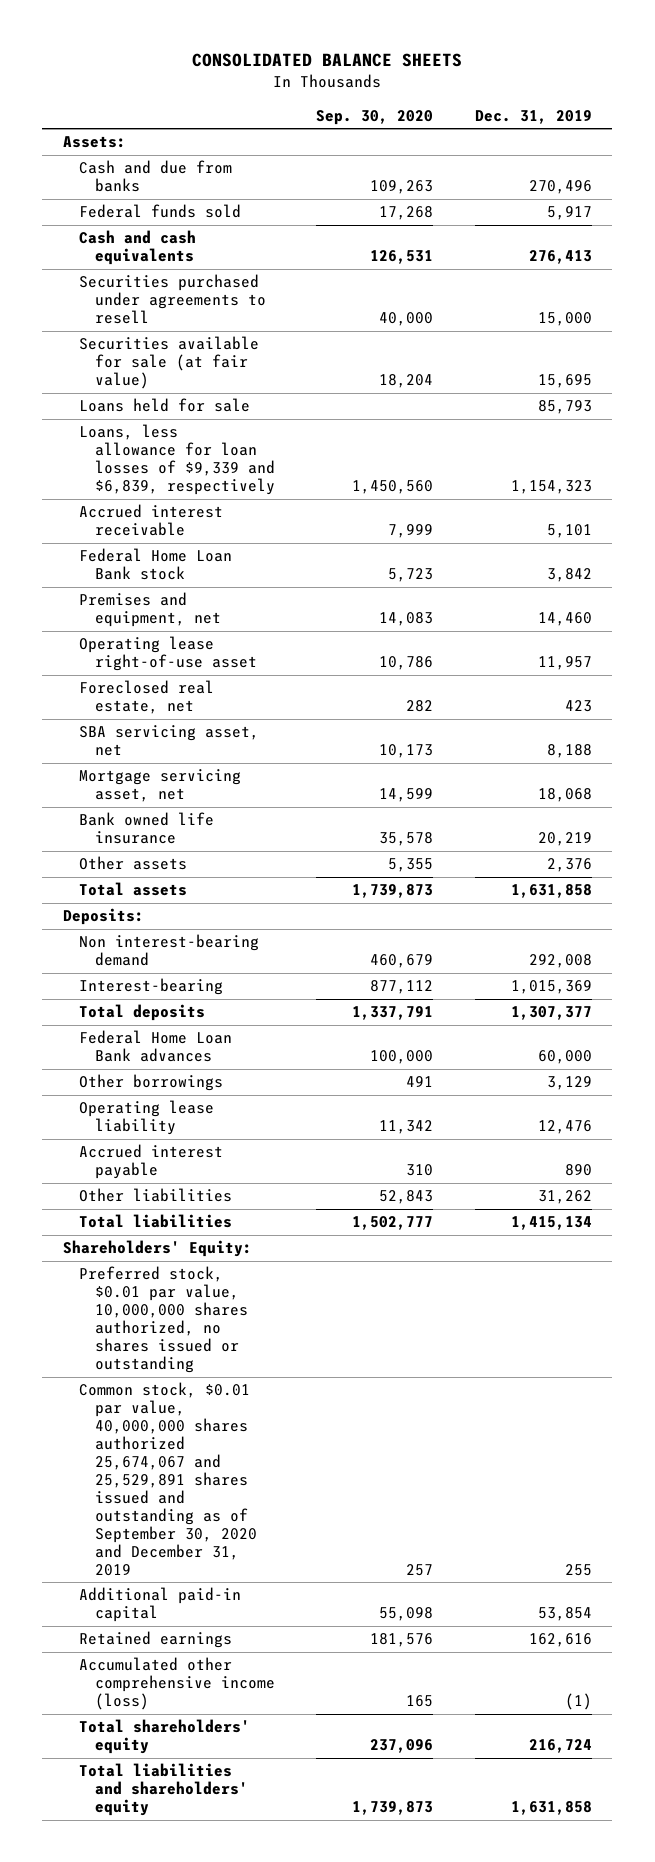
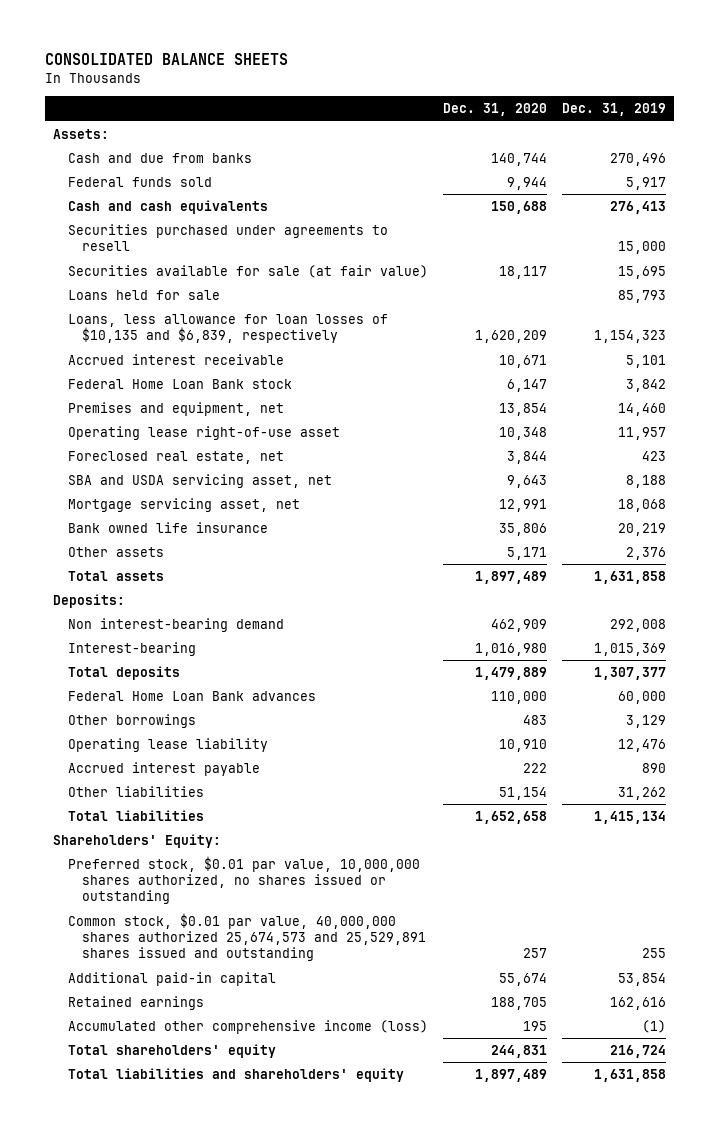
- | Sep. 30, 2020 | Dec. 31, 2019
+ | Dec. 31, 2020 | Dec. 31, 2019
- Loans, less allowance for loan losses of $9,339 and $6,839, respectively | 1,450,560 | 1,154,323
+ Loans, less allowance for loan losses of $10,135 and $6,839, respectively | 1,620,209 | 1,154,323
- SBA servicing asset, net | 10,173 | 8,188
+ SBA and USDA servicing asset, net | 9,643 | 8,188
- Common stock, $0.01 par value, 40,000,000 shares authorized 25,674,067 and 25,529,891 shares issued and outstanding as of September 30, 2020 and December 31, 2019 | 257 | 255
+ Common stock, $0.01 par value, 40,000,000 shares authorized 25,674,573 and 25,529,891 shares issued and outstanding | 257 | 255

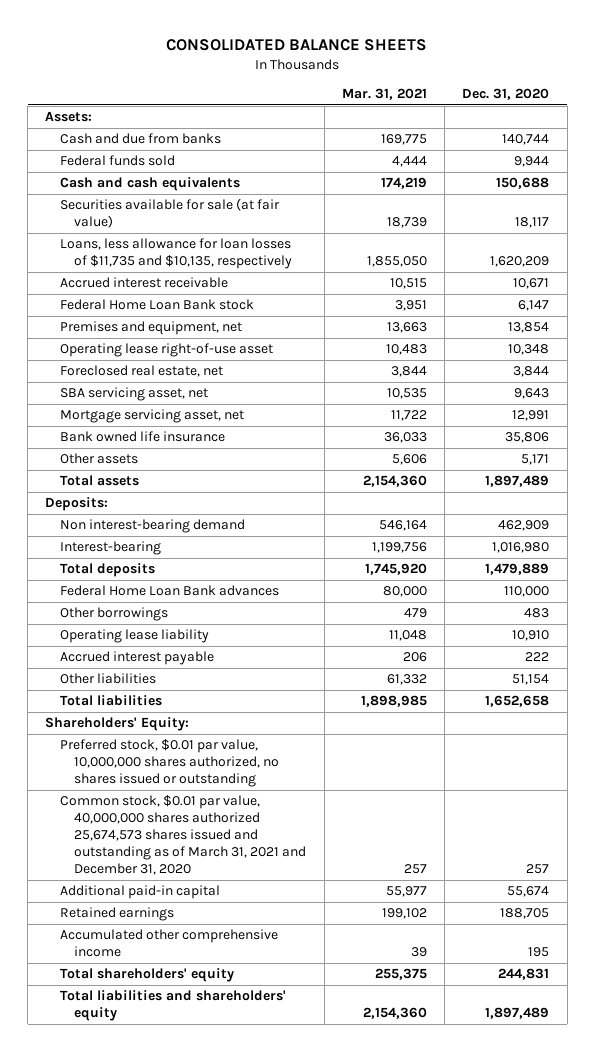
- | Dec. 31, 2020 | Dec. 31, 2019
+ | Mar. 31, 2021 | Dec. 31, 2020
- Securities purchased under agreements to resell | | 15,000
- Loans held for sale | | 85,793
- Loans, less allowance for loan losses of $10,135 and $6,839, respectively | 1,620,209 | 1,154,323
+ Loans, less allowance for loan losses of $11,735 and $10,135, respectively | 1,855,050 | 1,620,209
- SBA and USDA servicing asset, net | 9,643 | 8,188
+ SBA servicing asset, net | 10,535 | 9,643
- Common stock, $0.01 par value, 40,000,000 shares authorized 25,674,573 and 25,529,891 shares issued and outstanding | 257 | 255
+ Common stock, $0.01 par value, 40,000,000 shares authorized 25,674,573 shares issued and outstanding as of March 31, 2021 and December 31, 2020 | 257 | 257
- Accumulated other comprehensive income (loss) | 195 | (1)
+ Accumulated other comprehensive income | 39 | 195

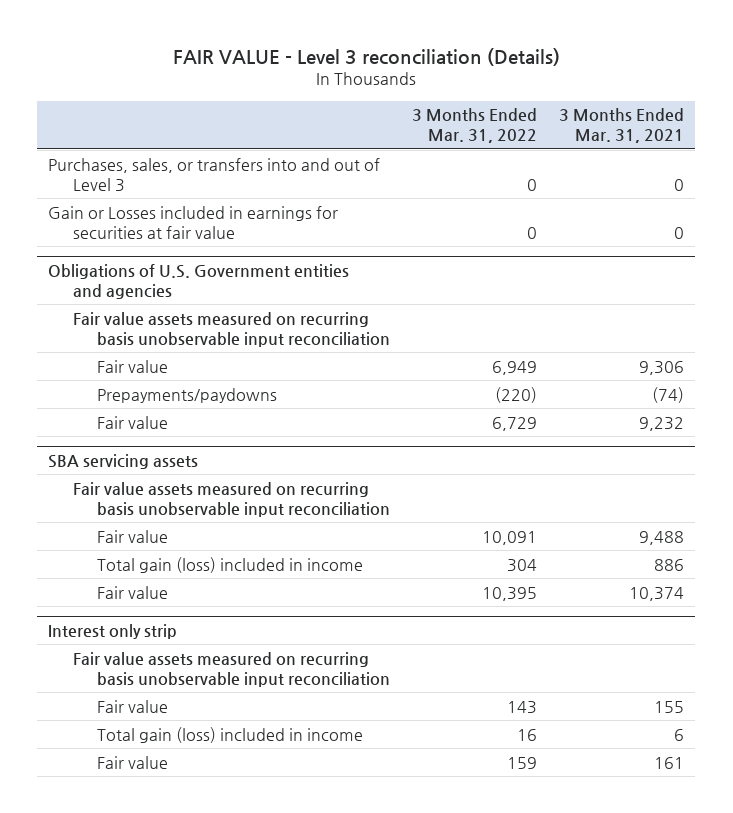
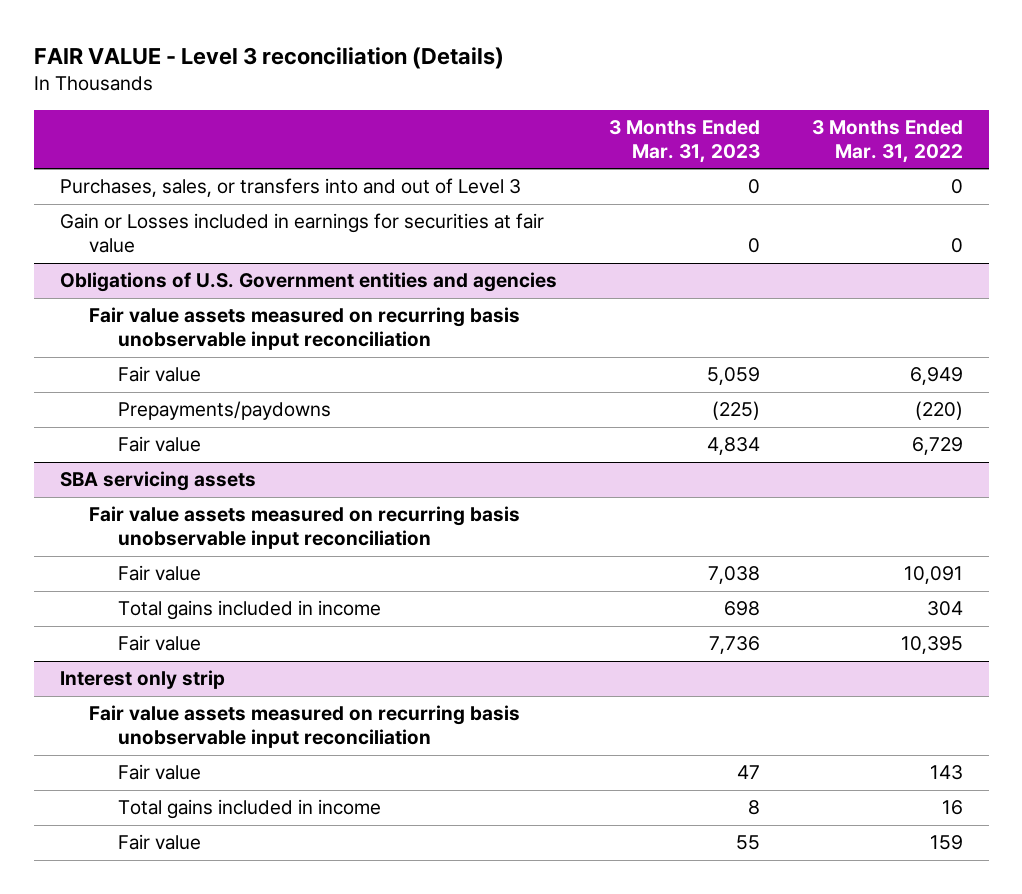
- | 3 Months Ended Mar. 31, 2022 | 3 Months Ended Mar. 31, 2021
+ | 3 Months Ended Mar. 31, 2023 | 3 Months Ended Mar. 31, 2022
@ SBA servicing assets
- Total gain (loss) included in income | 304 | 886
+ Total gains included in income | 698 | 304
@ Interest only strip
- Total gain (loss) included in income | 16 | 6
+ Total gains included in income | 8 | 16

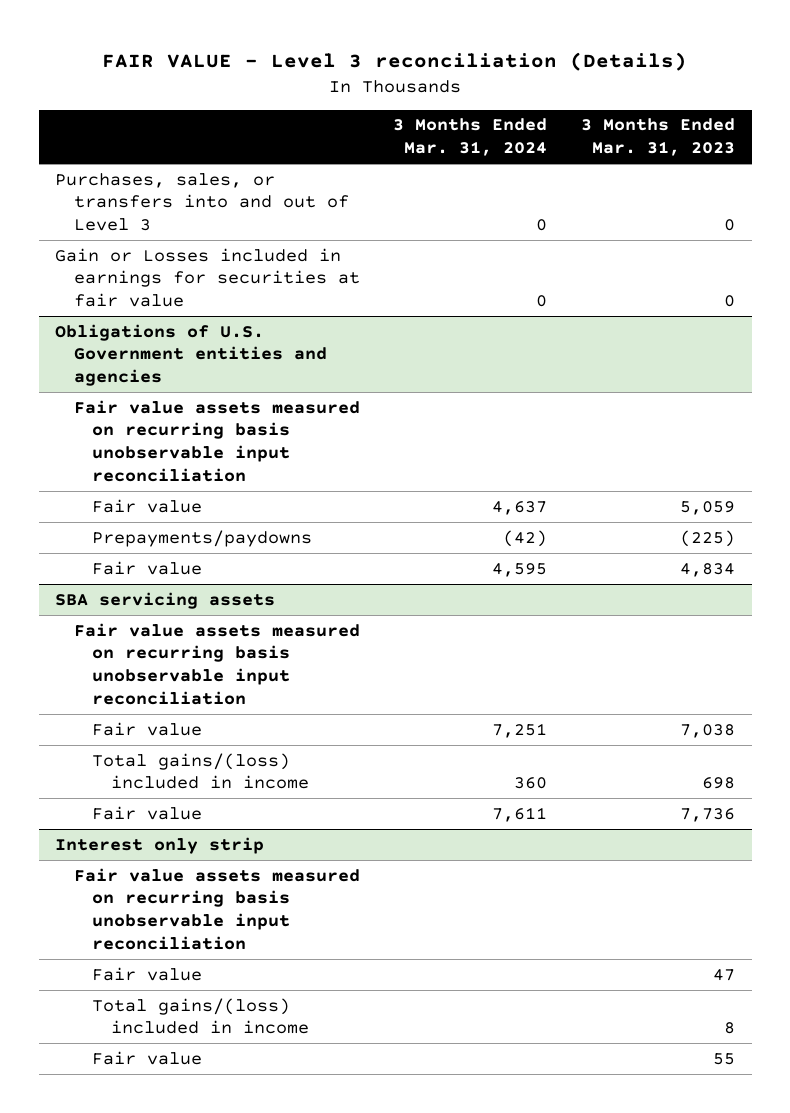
- | 3 Months Ended Mar. 31, 2023 | 3 Months Ended Mar. 31, 2022
+ | 3 Months Ended Mar. 31, 2024 | 3 Months Ended Mar. 31, 2023
@ SBA servicing assets
- Total gains included in income | 698 | 304
+ Total gains/(loss) included in income | 360 | 698
@ Interest only strip
- Total gains included in income | 8 | 16
+ Total gains/(loss) included in income | | 8

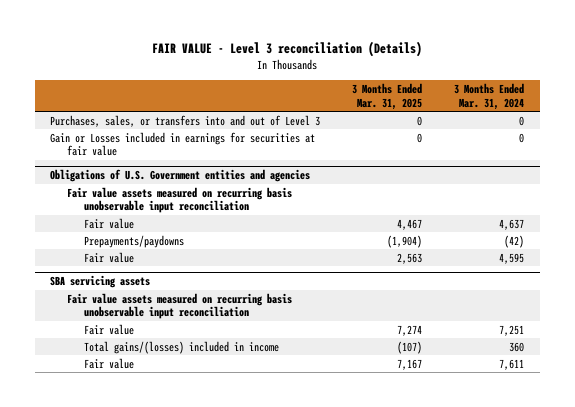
- | 3 Months Ended Mar. 31, 2024 | 3 Months Ended Mar. 31, 2023
+ | 3 Months Ended Mar. 31, 2025 | 3 Months Ended Mar. 31, 2024
@ SBA servicing assets
- Total gains/(loss) included in income | 360 | 698
+ Total gains/(losses) included in income | (107) | 360
- Interest only strip
- Fair value assets measured on recurring basis unobservable input reconciliation
- Fair value | | 47
- Total gains/(loss) included in income | | 8
- Fair value | | 55

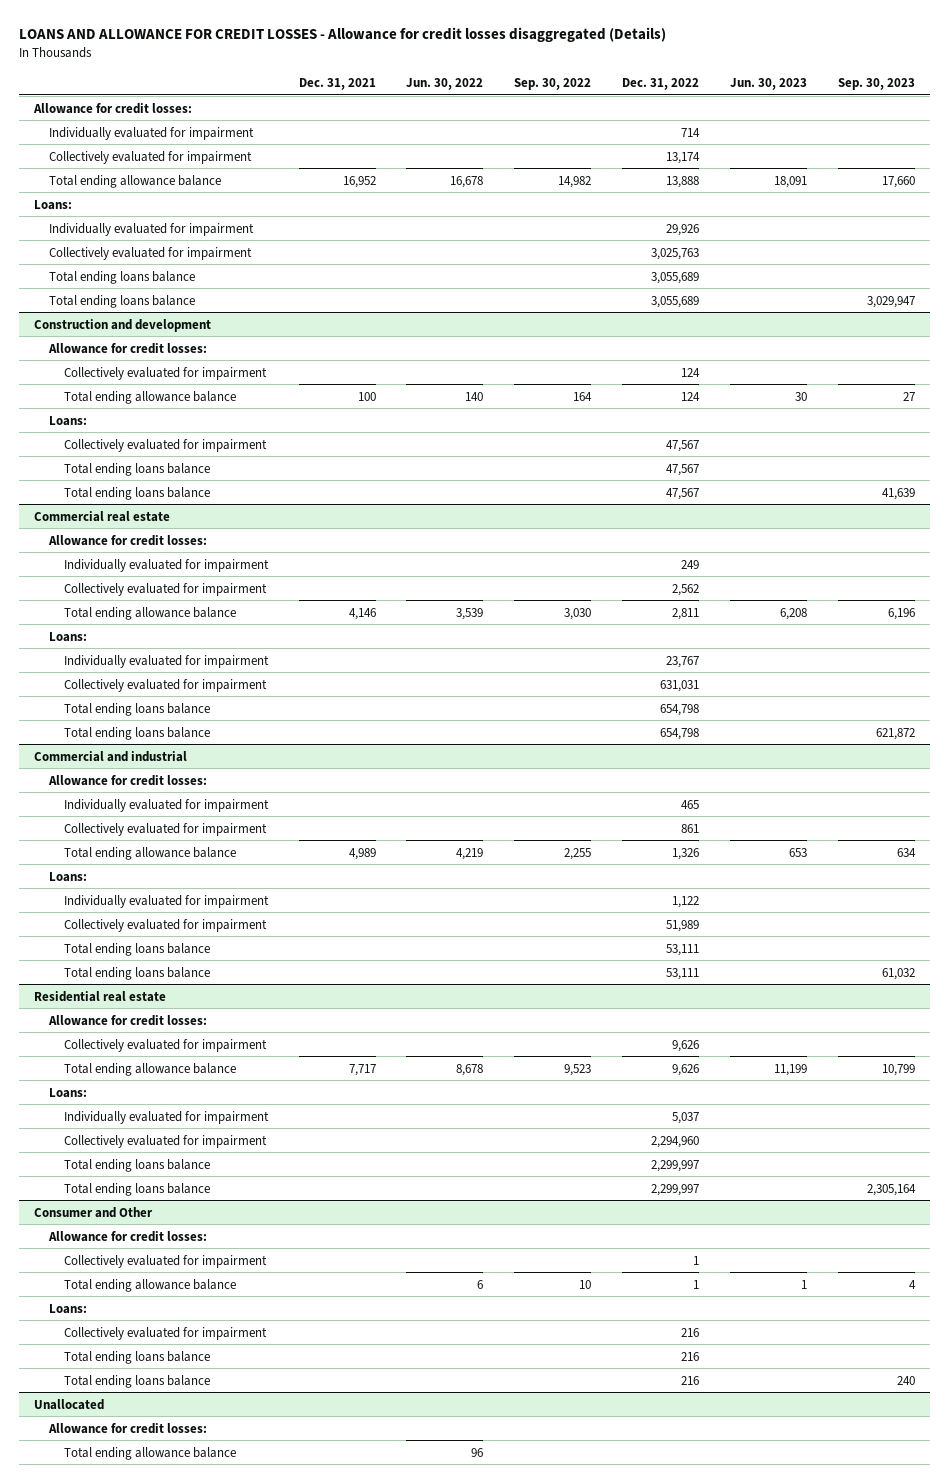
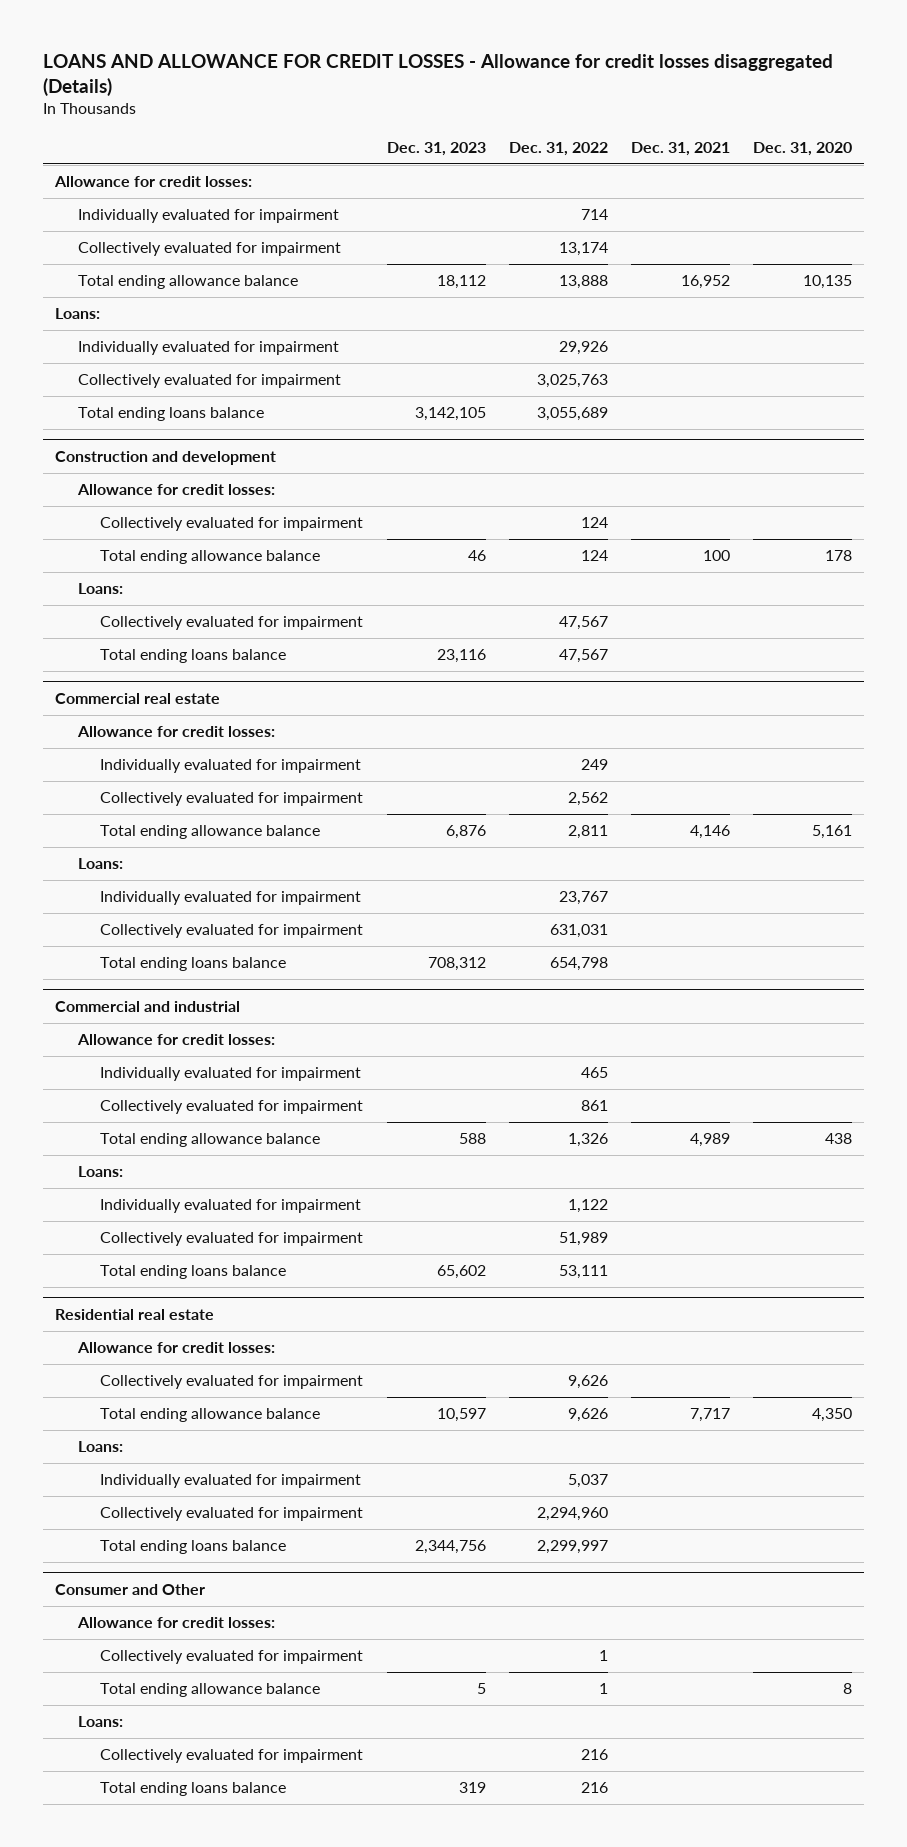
- | Dec. 31, 2021 | Jun. 30, 2022 | Sep. 30, 2022 | Dec. 31, 2022 | Jun. 30, 2023 | Sep. 30, 2023
+ | Dec. 31, 2023 | Dec. 31, 2022 | Dec. 31, 2021 | Dec. 31, 2020
- Total ending loans balance | | | | 3,055,689 | | 3,029,947
@ Construction and development
- Total ending loans balance | | | | 47,567 | | 41,639
@ Commercial real estate
- Total ending loans balance | | | | 654,798 | | 621,872
@ Commercial and industrial
- Total ending loans balance | | | | 53,111 | | 61,032
@ Residential real estate
- Total ending loans balance | | | | 2,299,997 | | 2,305,164
@ Consumer and Other
- Total ending loans balance | | | | 216 | | 240
- Unallocated
- Allowance for credit losses:
- Total ending allowance balance | | 96 | | | |

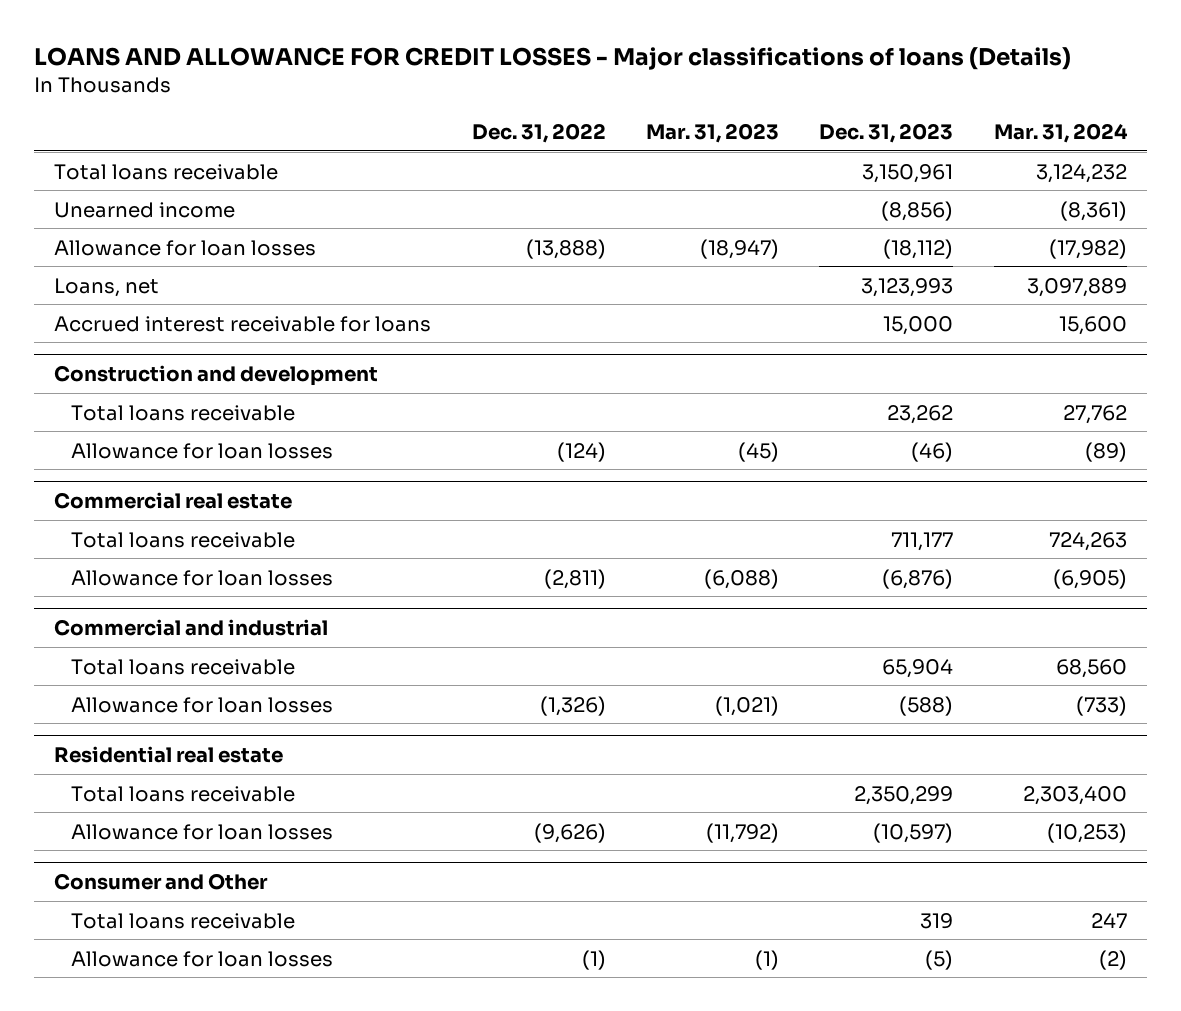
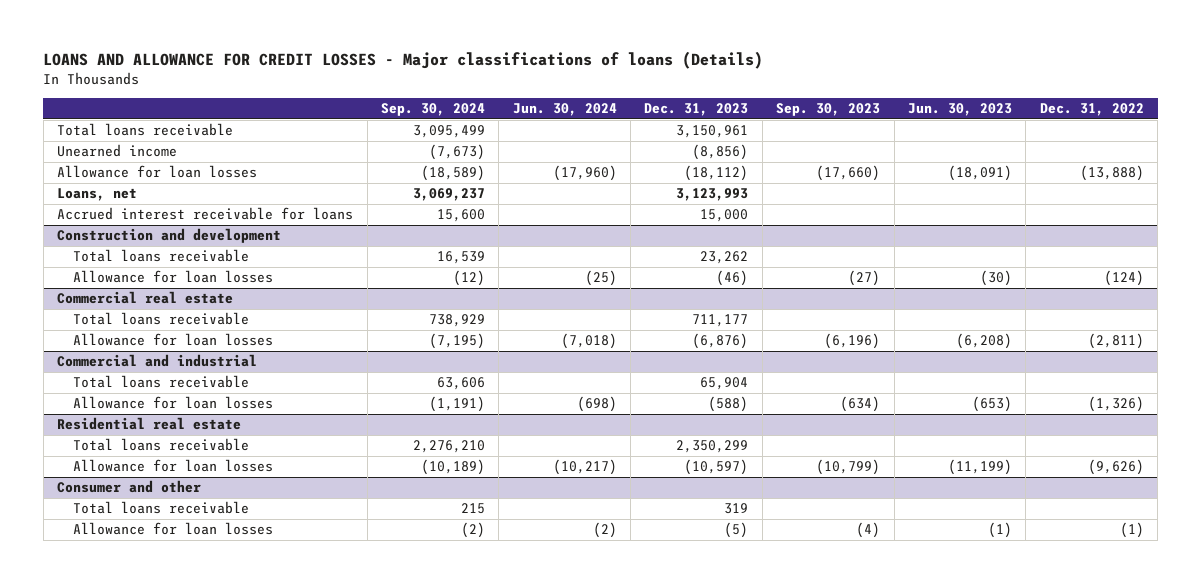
- | Dec. 31, 2022 | Mar. 31, 2023 | Dec. 31, 2023 | Mar. 31, 2024
+ | Sep. 30, 2024 | Jun. 30, 2024 | Dec. 31, 2023 | Sep. 30, 2023 | Jun. 30, 2023 | Dec. 31, 2022
- Consumer and Other
+ Consumer and other

